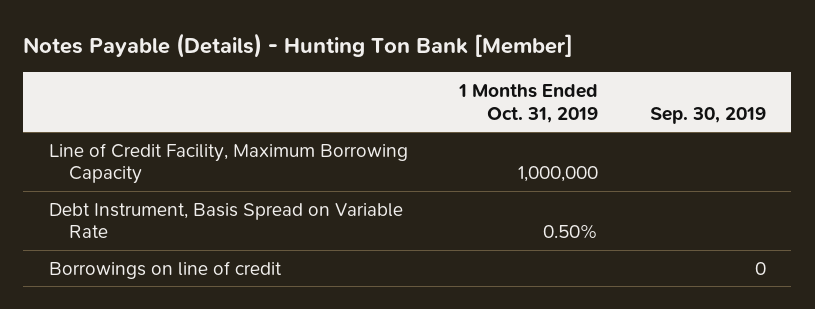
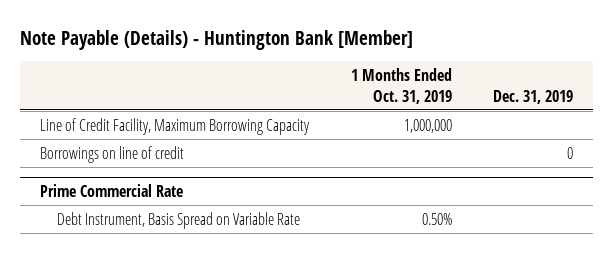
- Notes Payable (Details) - Hunting Ton Bank [Member]
+ Note Payable (Details) - Huntington Bank [Member]
- | 1 Months Ended Oct. 31, 2019 | Sep. 30, 2019
+ | 1 Months Ended Oct. 31, 2019 | Dec. 31, 2019
- Debt Instrument, Basis Spread on Variable Rate | 0.50% |
+ Prime Commercial Rate
+ Debt Instrument, Basis Spread on Variable Rate | 0.50% |

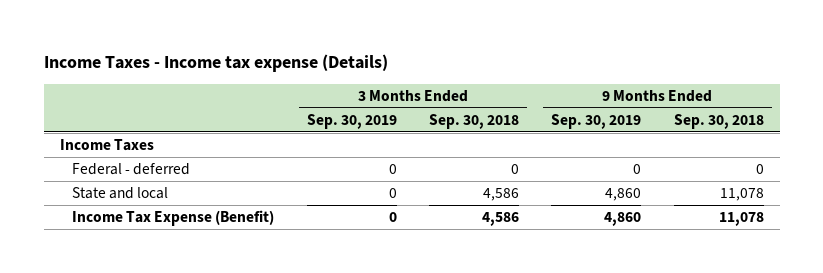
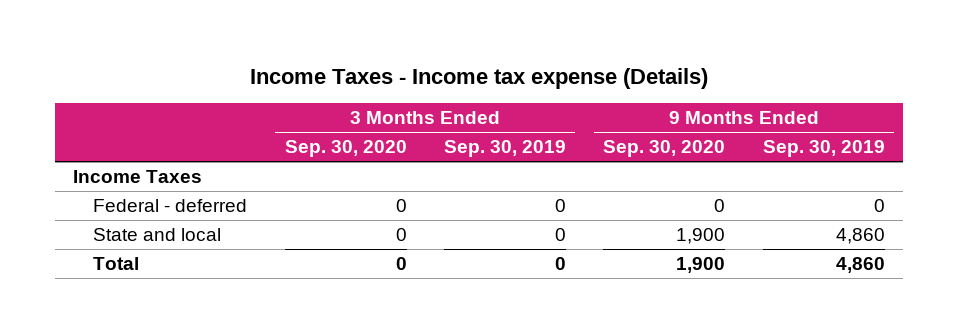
- | 3 Months Ended Sep. 30, 2019 | 3 Months Ended Sep. 30, 2018 | 9 Months Ended Sep. 30, 2019 | 9 Months Ended Sep. 30, 2018
+ | 3 Months Ended Sep. 30, 2020 | 3 Months Ended Sep. 30, 2019 | 9 Months Ended Sep. 30, 2020 | 9 Months Ended Sep. 30, 2019
- Income Tax Expense (Benefit) | 0 | 4,586 | 4,860 | 11,078
+ Total | 0 | 0 | 1,900 | 4,860

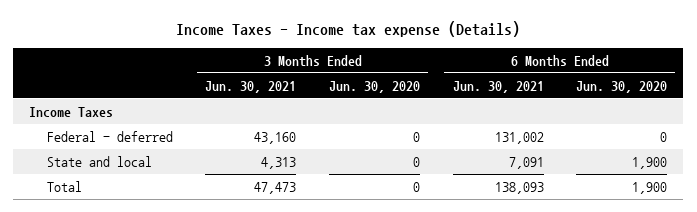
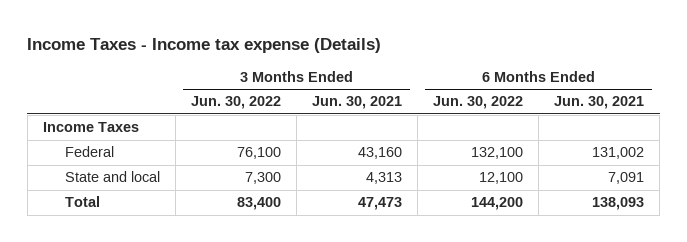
- | 3 Months Ended Jun. 30, 2021 | 3 Months Ended Jun. 30, 2020 | 6 Months Ended Jun. 30, 2021 | 6 Months Ended Jun. 30, 2020
+ | 3 Months Ended Jun. 30, 2022 | 3 Months Ended Jun. 30, 2021 | 6 Months Ended Jun. 30, 2022 | 6 Months Ended Jun. 30, 2021
- Federal - deferred | 43,160 | 0 | 131,002 | 0
+ Federal | 76,100 | 43,160 | 132,100 | 131,002

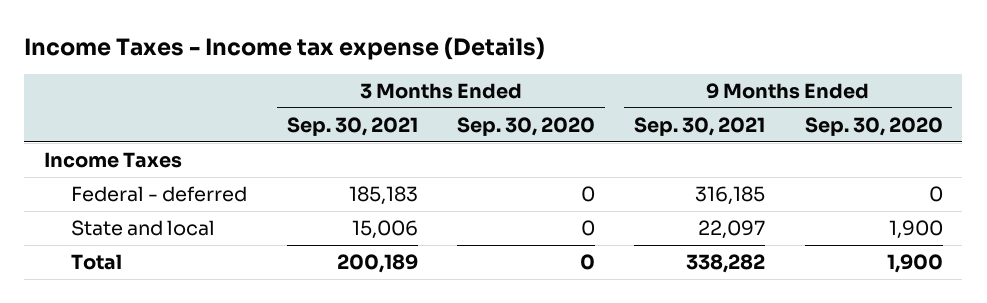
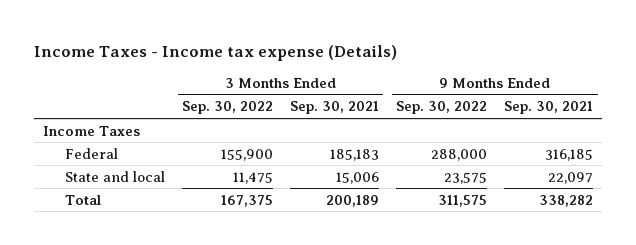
- | 3 Months Ended Sep. 30, 2021 | 3 Months Ended Sep. 30, 2020 | 9 Months Ended Sep. 30, 2021 | 9 Months Ended Sep. 30, 2020
+ | 3 Months Ended Sep. 30, 2022 | 3 Months Ended Sep. 30, 2021 | 9 Months Ended Sep. 30, 2022 | 9 Months Ended Sep. 30, 2021
- Federal - deferred | 185,183 | 0 | 316,185 | 0
+ Federal | 155,900 | 185,183 | 288,000 | 316,185

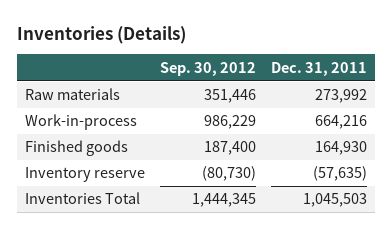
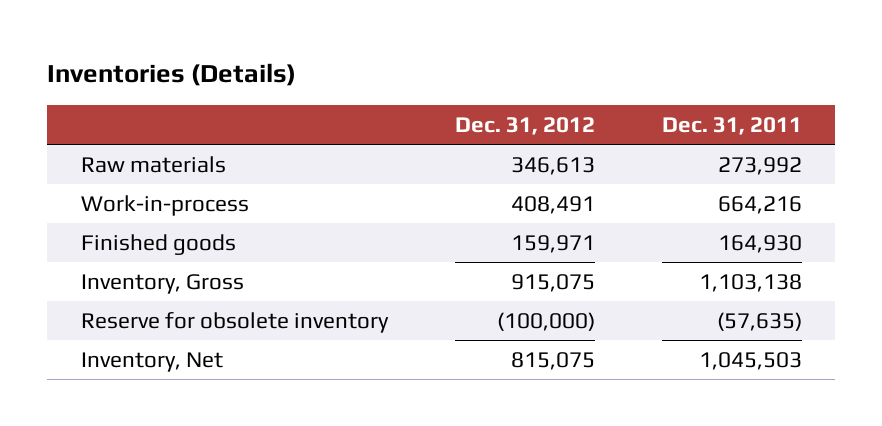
- | Sep. 30, 2012 | Dec. 31, 2011
+ | Dec. 31, 2012 | Dec. 31, 2011
- Inventory reserve | (80,730) | (57,635)
- Inventories Total | 1,444,345 | 1,045,503
+ Inventory, Gross | 915,075 | 1,103,138
+ Reserve for obsolete inventory | (100,000) | (57,635)
+ Inventory, Net | 815,075 | 1,045,503

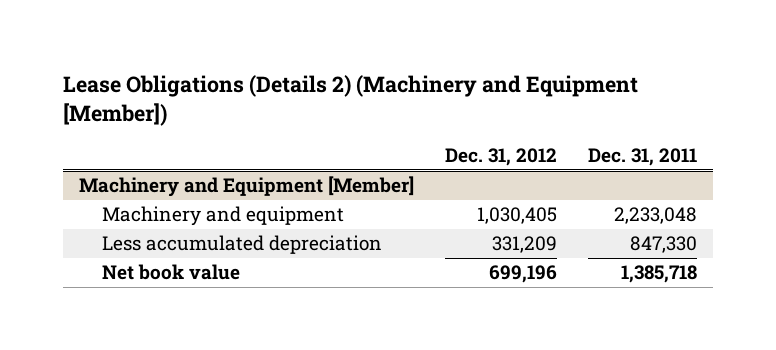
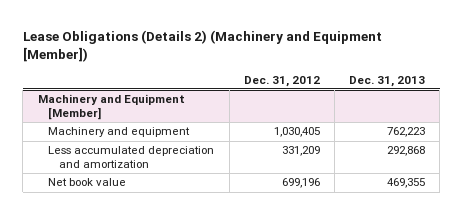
- | Dec. 31, 2012 | Dec. 31, 2011
+ | Dec. 31, 2012 | Dec. 31, 2013
@ Machinery and Equipment [Member]
- Less accumulated depreciation | 331,209 | 847,330
+ Less accumulated depreciation and amortization | 331,209 | 292,868

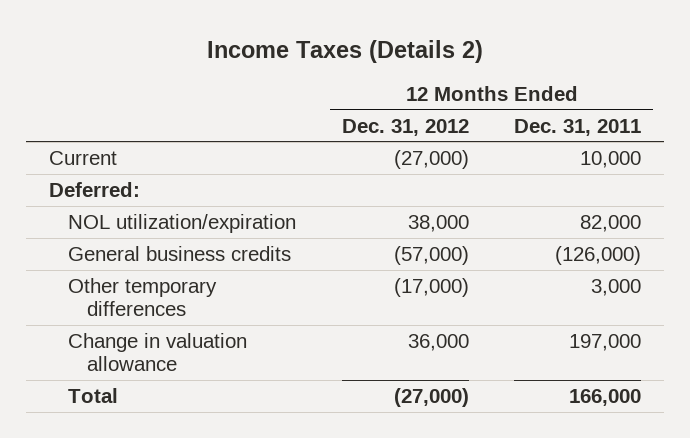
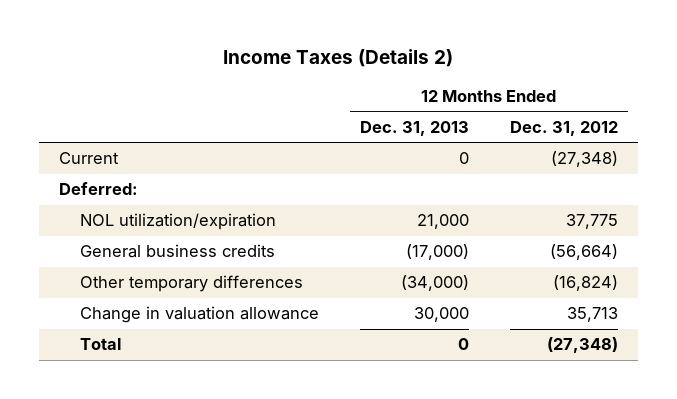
- | 12 Months Ended Dec. 31, 2012 | 12 Months Ended Dec. 31, 2011
+ | 12 Months Ended Dec. 31, 2013 | 12 Months Ended Dec. 31, 2012
- Current | (27,000) | 10,000
+ Current | 0 | (27,348)
- NOL utilization/expiration | 38,000 | 82,000
- General business credits | (57,000) | (126,000)
- Other temporary differences | (17,000) | 3,000
- Change in valuation allowance | 36,000 | 197,000
- Total | (27,000) | 166,000
+ NOL utilization/expiration | 21,000 | 37,775
+ General business credits | (17,000) | (56,664)
+ Other temporary differences | (34,000) | (16,824)
+ Change in valuation allowance | 30,000 | 35,713
+ Total | 0 | (27,348)

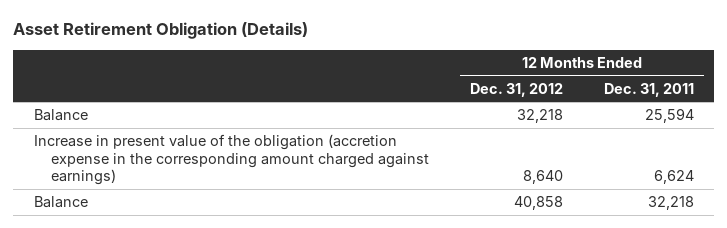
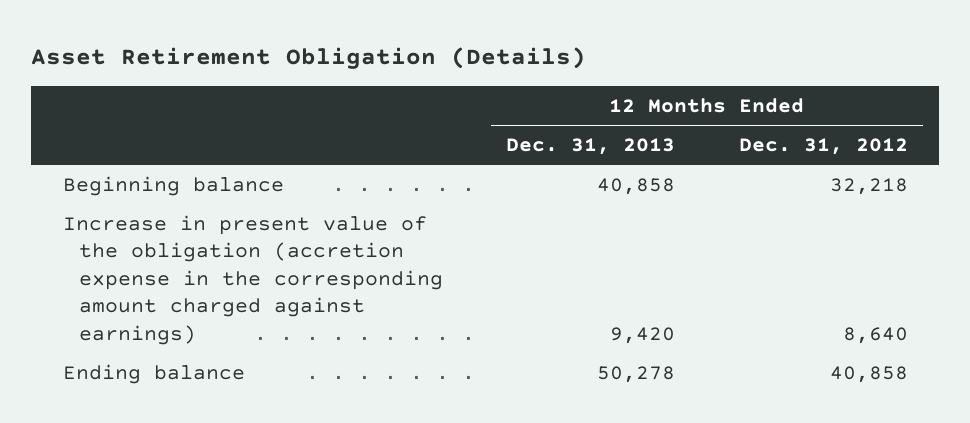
- | 12 Months Ended Dec. 31, 2012 | 12 Months Ended Dec. 31, 2011
+ | 12 Months Ended Dec. 31, 2013 | 12 Months Ended Dec. 31, 2012
- Balance | 32,218 | 25,594
+ Beginning balance | 40,858 | 32,218
- Balance | 40,858 | 32,218
+ Ending balance | 50,278 | 40,858

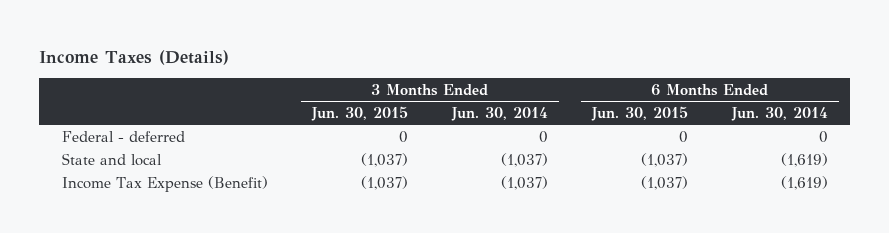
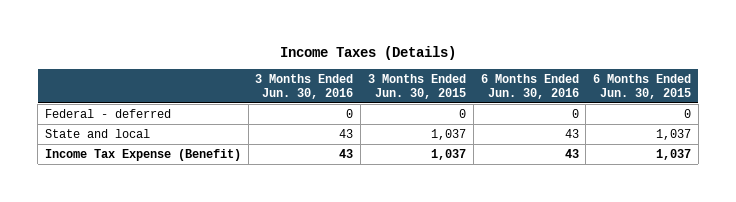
- | 3 Months Ended Jun. 30, 2015 | 3 Months Ended Jun. 30, 2014 | 6 Months Ended Jun. 30, 2015 | 6 Months Ended Jun. 30, 2014
+ | 3 Months Ended Jun. 30, 2016 | 3 Months Ended Jun. 30, 2015 | 6 Months Ended Jun. 30, 2016 | 6 Months Ended Jun. 30, 2015
- State and local | (1,037) | (1,037) | (1,037) | (1,619)
- Income Tax Expense (Benefit) | (1,037) | (1,037) | (1,037) | (1,619)
+ State and local | 43 | 1,037 | 43 | 1,037
+ Income Tax Expense (Benefit) | 43 | 1,037 | 43 | 1,037

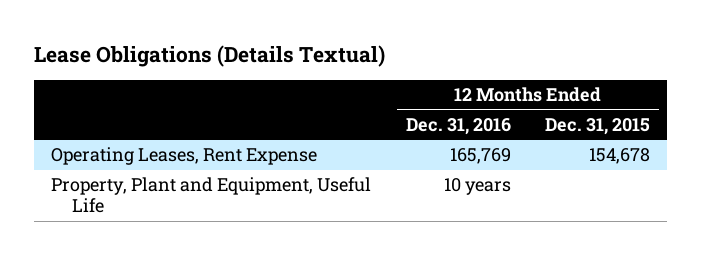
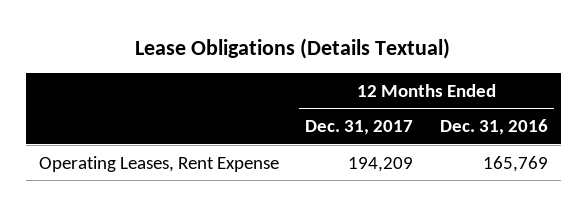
- | 12 Months Ended Dec. 31, 2016 | 12 Months Ended Dec. 31, 2015
+ | 12 Months Ended Dec. 31, 2017 | 12 Months Ended Dec. 31, 2016
- Property, Plant and Equipment, Useful Life | 10 years |

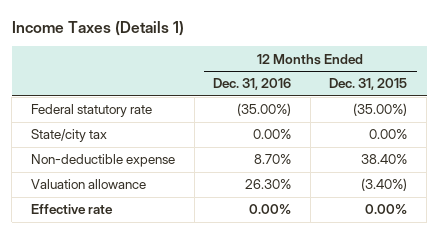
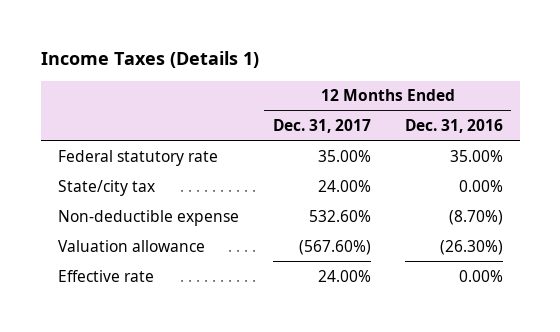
- | 12 Months Ended Dec. 31, 2016 | 12 Months Ended Dec. 31, 2015
+ | 12 Months Ended Dec. 31, 2017 | 12 Months Ended Dec. 31, 2016
- Federal statutory rate | (35.00%) | (35.00%)
+ Federal statutory rate | 35.00% | 35.00%
- Non-deductible expense | 8.70% | 38.40%
- Valuation allowance | 26.30% | (3.40%)
+ Non-deductible expense | 532.60% | (8.70%)
+ Valuation allowance | (567.60%) | (26.30%)

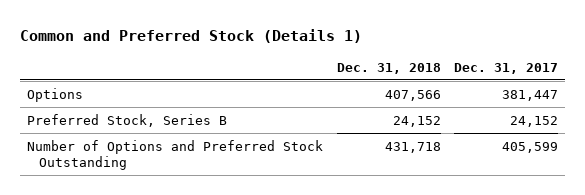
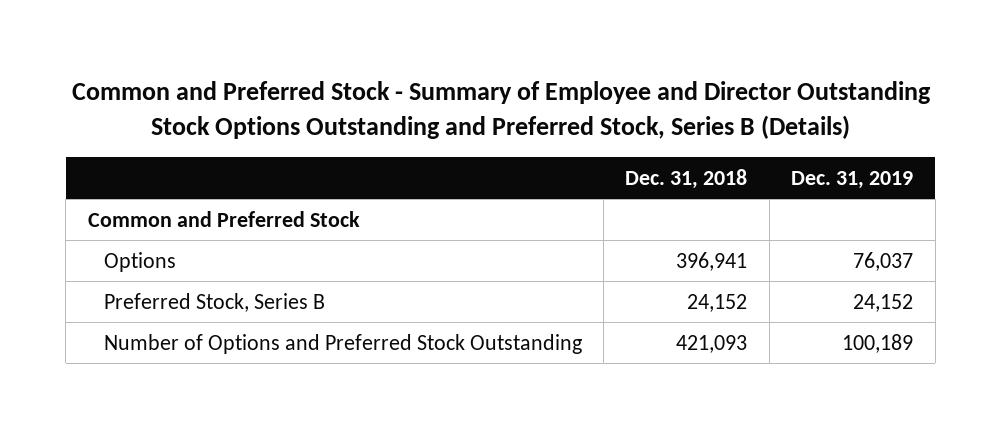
- Common and Preferred Stock (Details 1)
+ Common and Preferred Stock - Summary of Employee and Director Outstanding Stock Options Outstanding and Preferred Stock, Series B (Details)
- | Dec. 31, 2018 | Dec. 31, 2017
+ | Dec. 31, 2018 | Dec. 31, 2019
- Options | 407,566 | 381,447
+ Common and Preferred Stock
+ Options | 396,941 | 76,037
- Number of Options and Preferred Stock Outstanding | 431,718 | 405,599
+ Number of Options and Preferred Stock Outstanding | 421,093 | 100,189

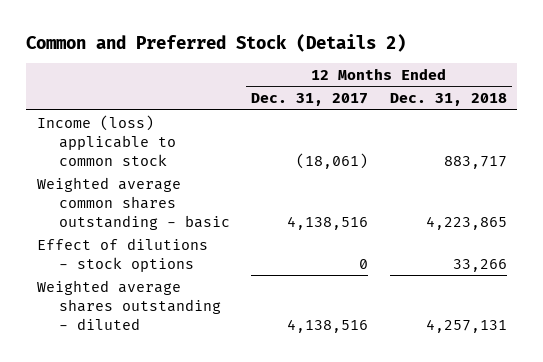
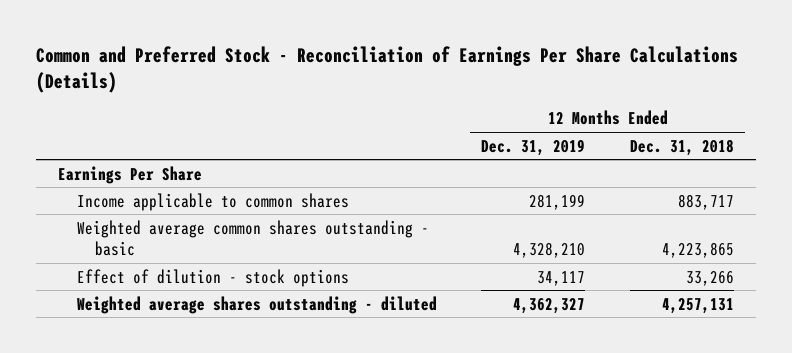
- Common and Preferred Stock (Details 2)
+ Common and Preferred Stock - Reconciliation of Earnings Per Share Calculations (Details)
- | 12 Months Ended Dec. 31, 2017 | 12 Months Ended Dec. 31, 2018
+ | 12 Months Ended Dec. 31, 2019 | 12 Months Ended Dec. 31, 2018
- Income (loss) applicable to common stock | (18,061) | 883,717
+ Earnings Per Share
+ Income applicable to common shares | 281,199 | 883,717
- Effect of dilutions - stock options | 0 | 33,266
+ Effect of dilution - stock options | 34,117 | 33,266

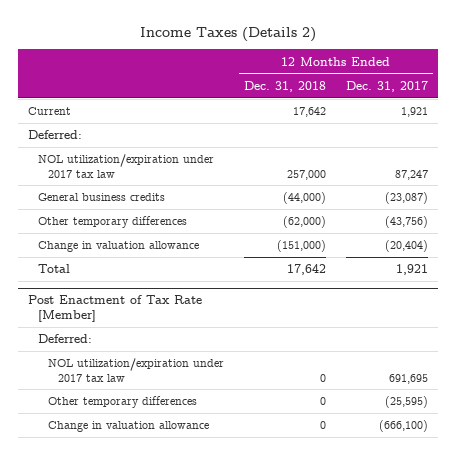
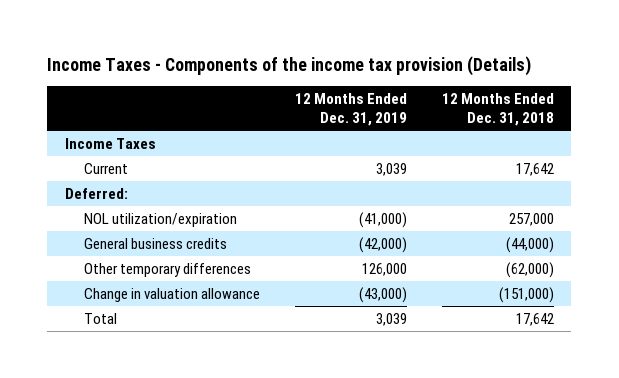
- Income Taxes (Details 2)
+ Income Taxes - Components of the income tax provision (Details)
- | 12 Months Ended Dec. 31, 2018 | 12 Months Ended Dec. 31, 2017
+ | 12 Months Ended Dec. 31, 2019 | 12 Months Ended Dec. 31, 2018
+ Income Taxes
- NOL utilization/expiration under 2017 tax law | 257,000 | 87,247
+ NOL utilization/expiration | (41,000) | 257,000
- Post Enactment of Tax Rate [Member]
- Deferred:
- NOL utilization/expiration under 2017 tax law | 0 | 691,695
- Other temporary differences | 0 | (25,595)
- Change in valuation allowance | 0 | (666,100)

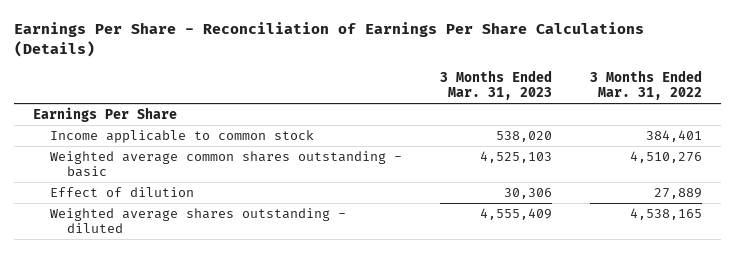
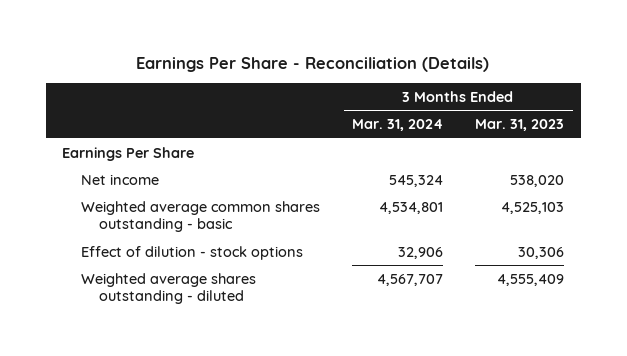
- Earnings Per Share - Reconciliation of Earnings Per Share Calculations (Details)
+ Earnings Per Share - Reconciliation (Details)
- | 3 Months Ended Mar. 31, 2023 | 3 Months Ended Mar. 31, 2022
+ | 3 Months Ended Mar. 31, 2024 | 3 Months Ended Mar. 31, 2023
- Income applicable to common stock | 538,020 | 384,401
+ Net income | 545,324 | 538,020
- Effect of dilution | 30,306 | 27,889
+ Effect of dilution - stock options | 32,906 | 30,306

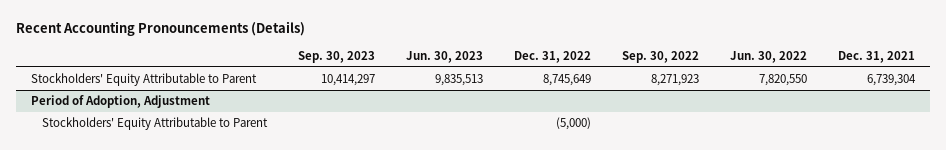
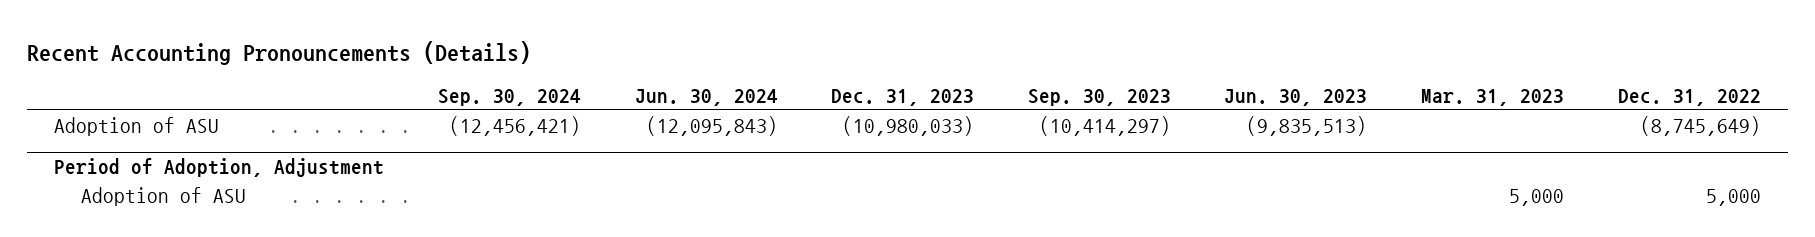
- | Sep. 30, 2023 | Jun. 30, 2023 | Dec. 31, 2022 | Sep. 30, 2022 | Jun. 30, 2022 | Dec. 31, 2021
+ | Sep. 30, 2024 | Jun. 30, 2024 | Dec. 31, 2023 | Sep. 30, 2023 | Jun. 30, 2023 | Mar. 31, 2023 | Dec. 31, 2022
- Stockholders' Equity Attributable to Parent | 10,414,297 | 9,835,513 | 8,745,649 | 8,271,923 | 7,820,550 | 6,739,304
+ Adoption of ASU | (12,456,421) | (12,095,843) | (10,980,033) | (10,414,297) | (9,835,513) | | (8,745,649)
@ Period of Adoption, Adjustment
- Stockholders' Equity Attributable to Parent | | | (5,000) | | |
+ Adoption of ASU | | | | | | 5,000 | 5,000

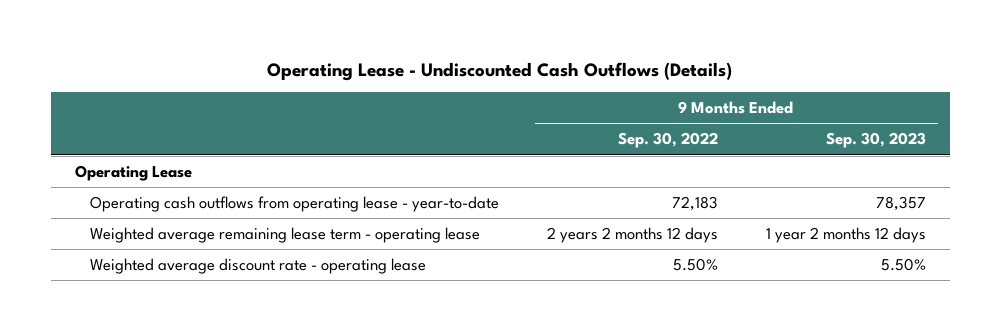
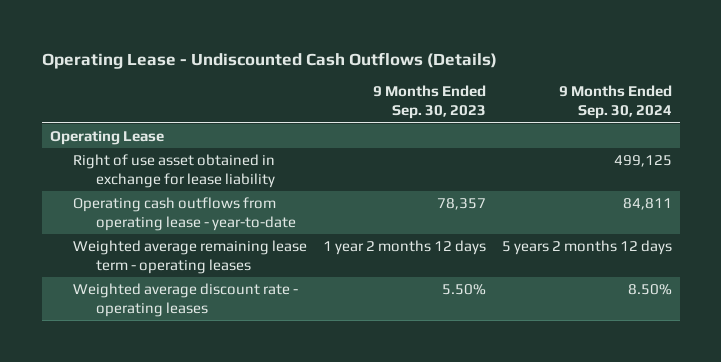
- | 9 Months Ended Sep. 30, 2022 | 9 Months Ended Sep. 30, 2023
+ | 9 Months Ended Sep. 30, 2023 | 9 Months Ended Sep. 30, 2024
+ Right of use asset obtained in exchange for lease liability | | 499,125
- Weighted average remaining lease term - operating lease | 2 years 2 months 12 days | 1 year 2 months 12 days
- Weighted average discount rate - operating lease | 5.50% | 5.50%
+ Weighted average remaining lease term - operating leases | 1 year 2 months 12 days | 5 years 2 months 12 days
+ Weighted average discount rate - operating leases | 5.50% | 8.50%

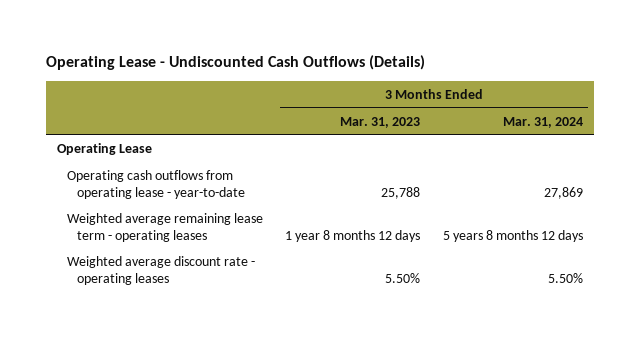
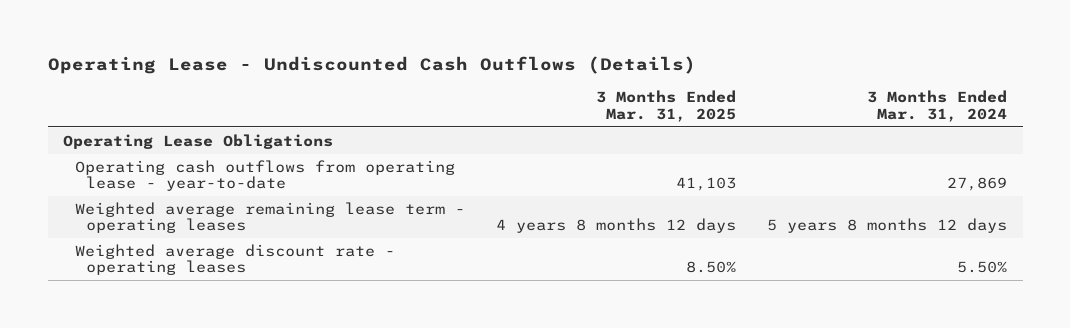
- | 3 Months Ended Mar. 31, 2023 | 3 Months Ended Mar. 31, 2024
+ | 3 Months Ended Mar. 31, 2025 | 3 Months Ended Mar. 31, 2024
- Operating Lease
+ Operating Lease Obligations

